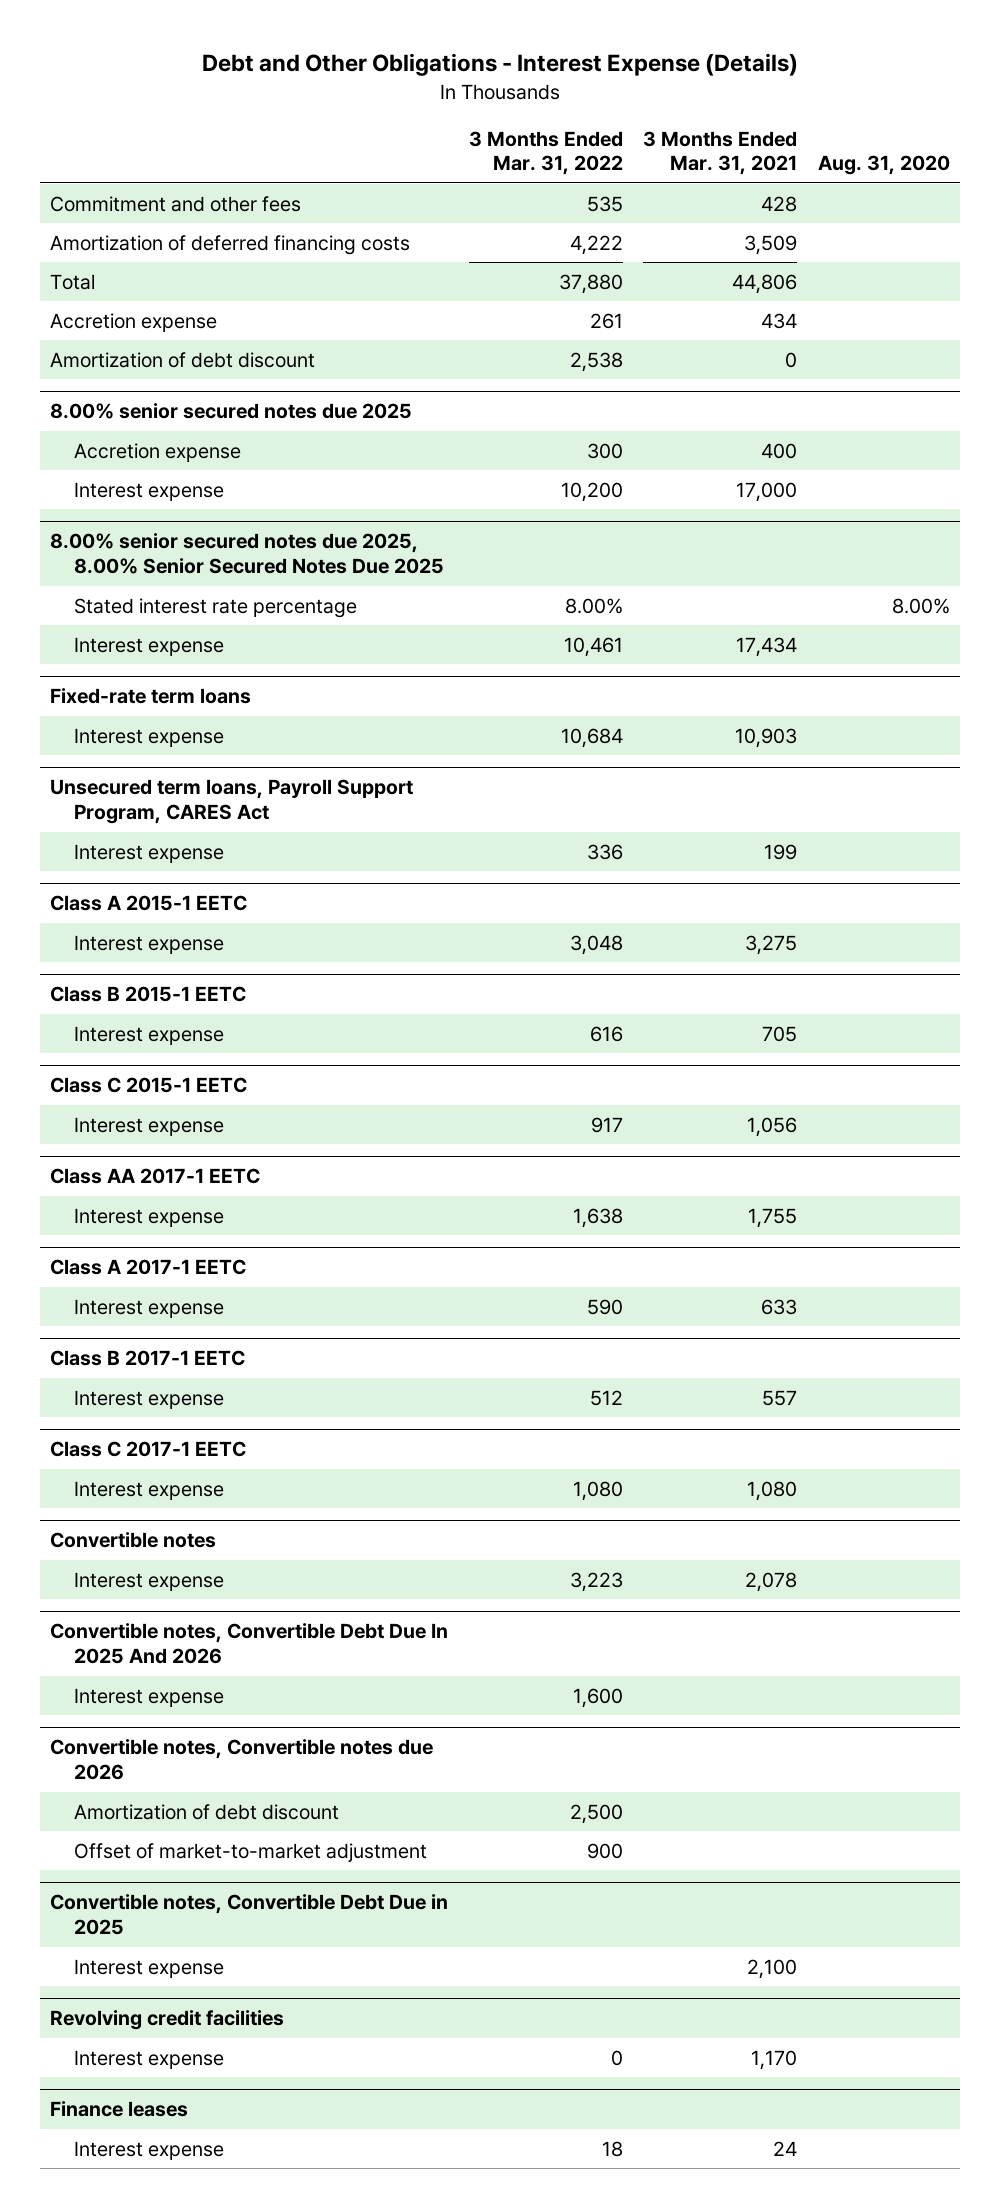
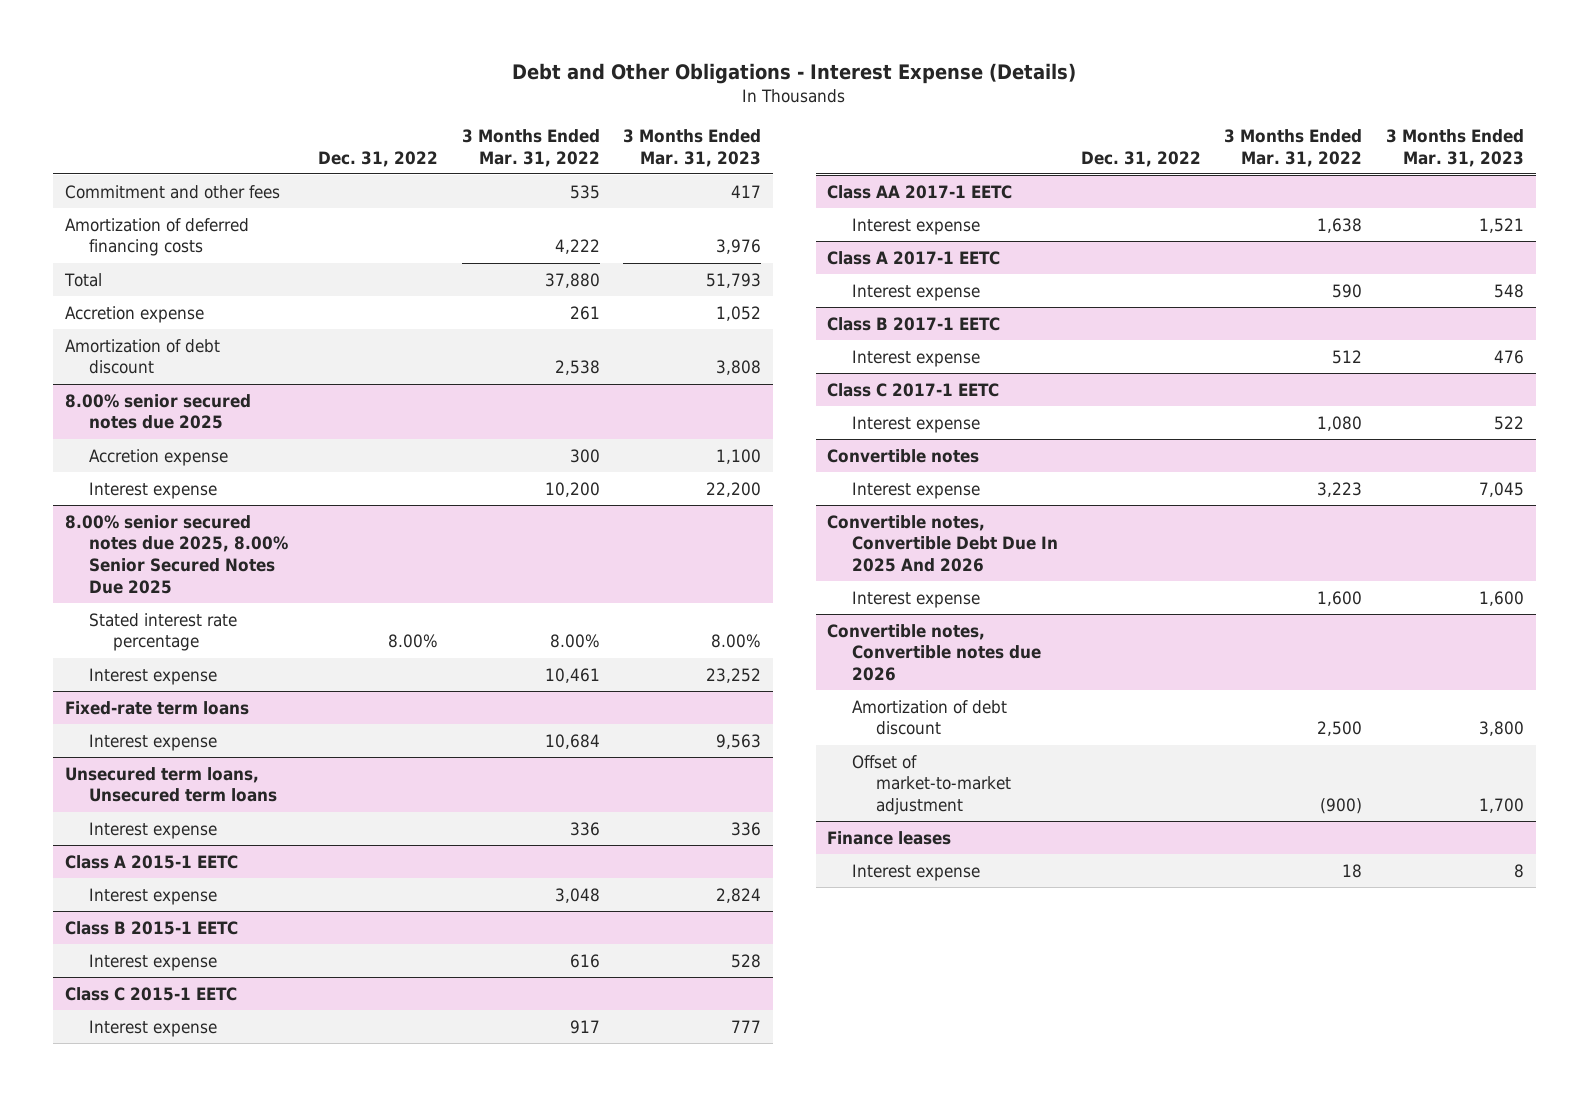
- | 3 Months Ended Mar. 31, 2022 | 3 Months Ended Mar. 31, 2021 | Aug. 31, 2020
+ | Dec. 31, 2022 | 3 Months Ended Mar. 31, 2022 | 3 Months Ended Mar. 31, 2023
- Unsecured term loans, Payroll Support Program, CARES Act
+ Unsecured term loans, Unsecured term loans
@ Convertible notes, Convertible notes due 2026
- Offset of market-to-market adjustment | 900 | |
- Convertible notes, Convertible Debt Due in 2025
- Interest expense | | 2,100 |
- Revolving credit facilities
- Interest expense | 0 | 1,170 |
@ Convertible notes, Convertible notes due 2026
+ Offset of market-to-market adjustment | | (900) | 1,700

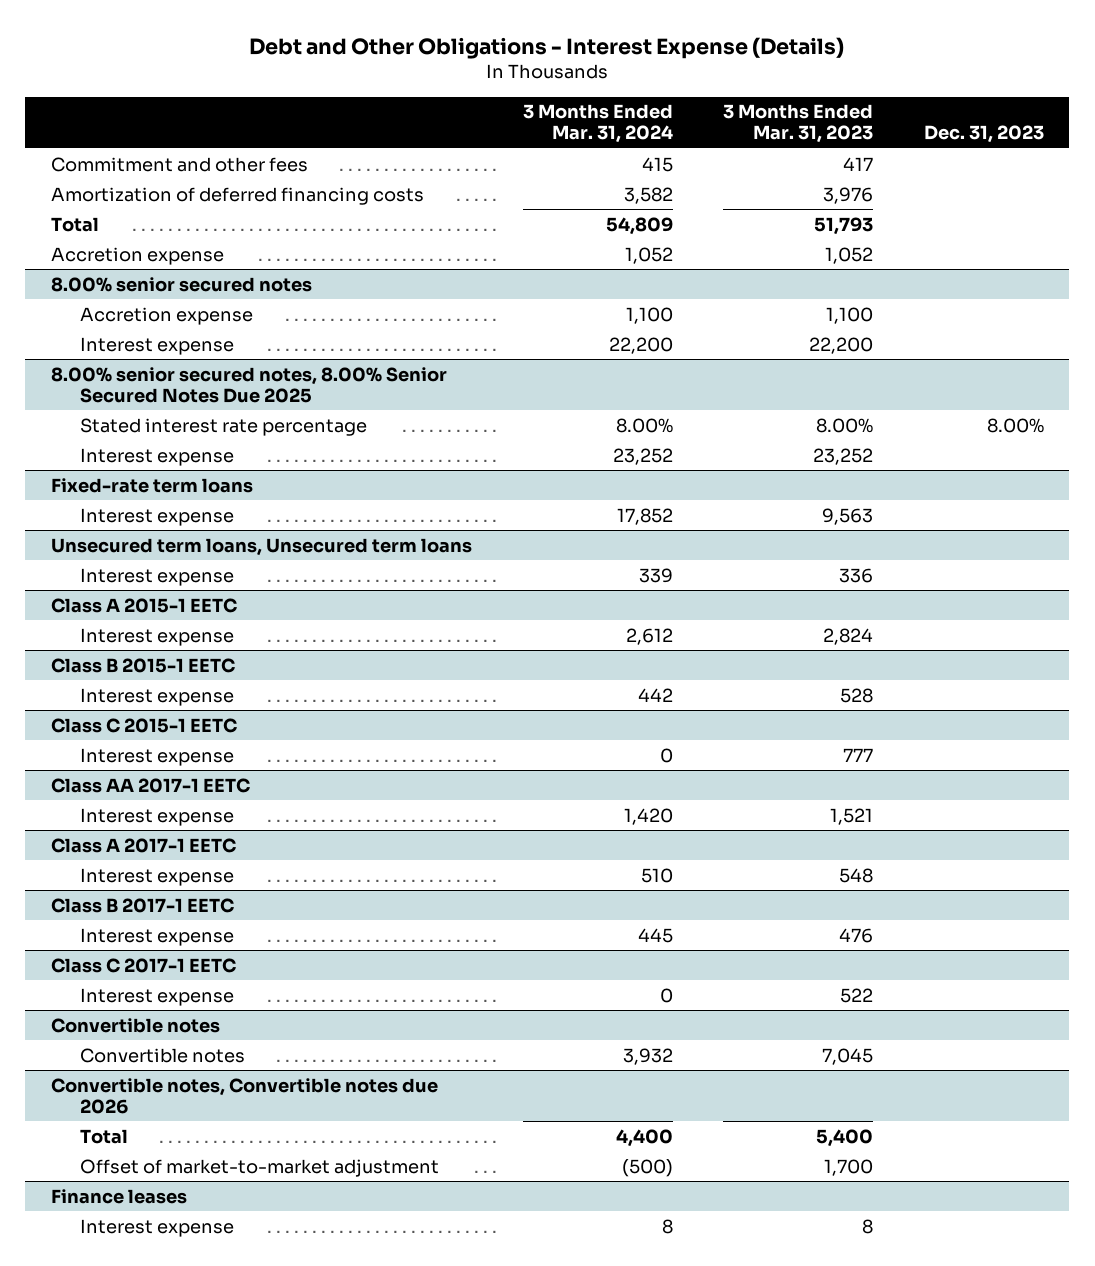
- | Dec. 31, 2022 | 3 Months Ended Mar. 31, 2022 | 3 Months Ended Mar. 31, 2023
+ | 3 Months Ended Mar. 31, 2024 | 3 Months Ended Mar. 31, 2023 | Dec. 31, 2023
- Amortization of debt discount | | 2,538 | 3,808
- 8.00% senior secured notes due 2025
+ 8.00% senior secured notes
- 8.00% senior secured notes due 2025, 8.00% Senior Secured Notes Due 2025
+ 8.00% senior secured notes, 8.00% Senior Secured Notes Due 2025
@ Convertible notes
- Interest expense | | 3,223 | 7,045
- Convertible notes, Convertible Debt Due In 2025 And 2026
- Interest expense | | 1,600 | 1,600
@ Convertible notes
+ Convertible notes | 3,932 | 7,045 |
@ Convertible notes, Convertible notes due 2026
- Amortization of debt discount | | 2,500 | 3,800
+ Total | 4,400 | 5,400 |

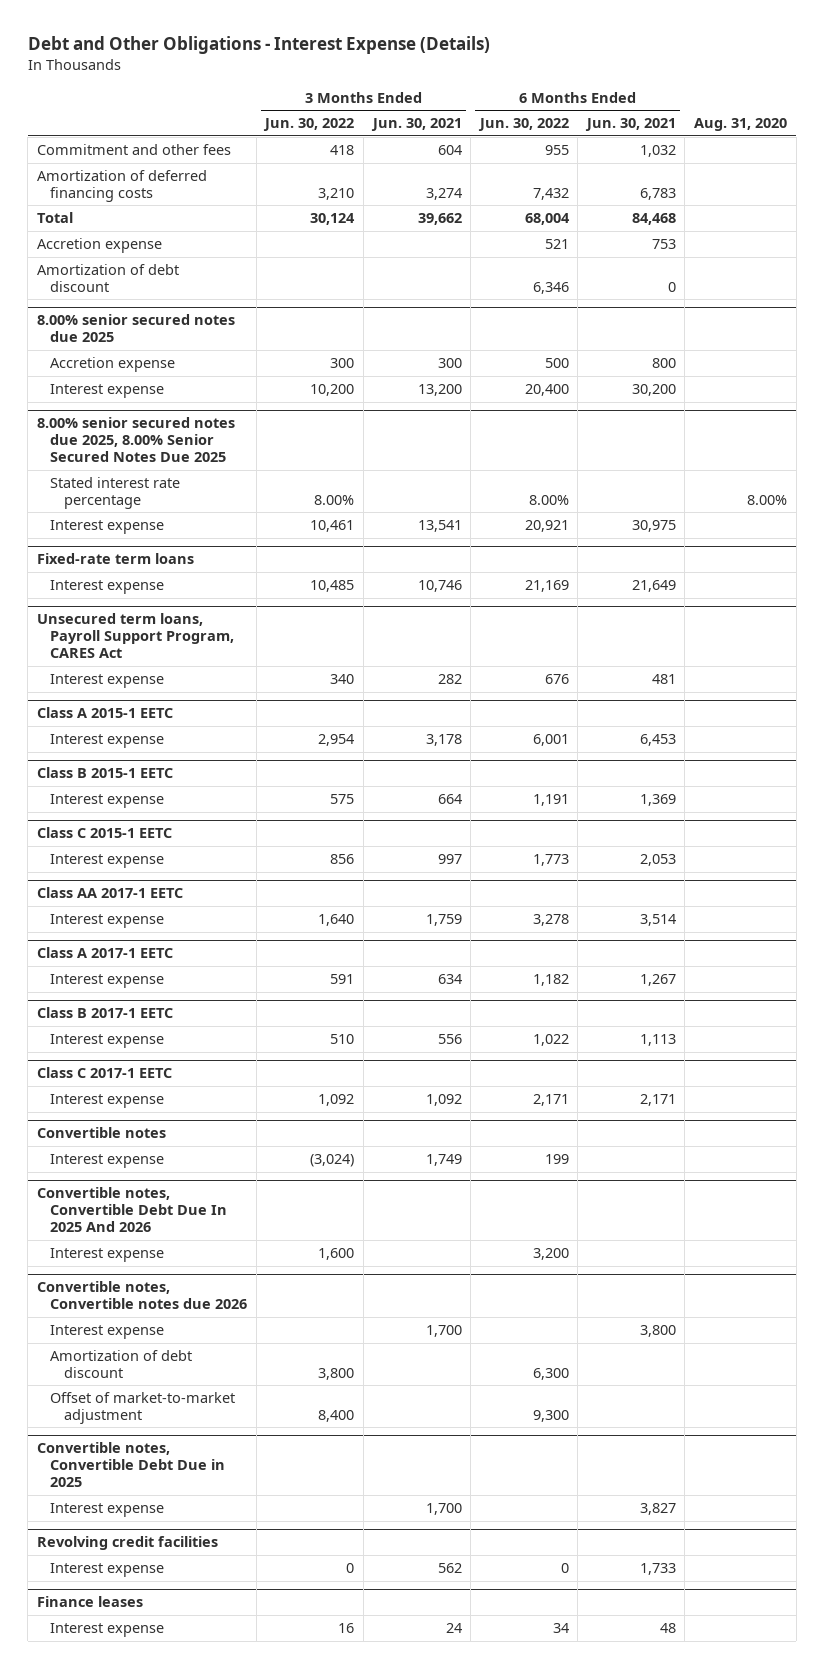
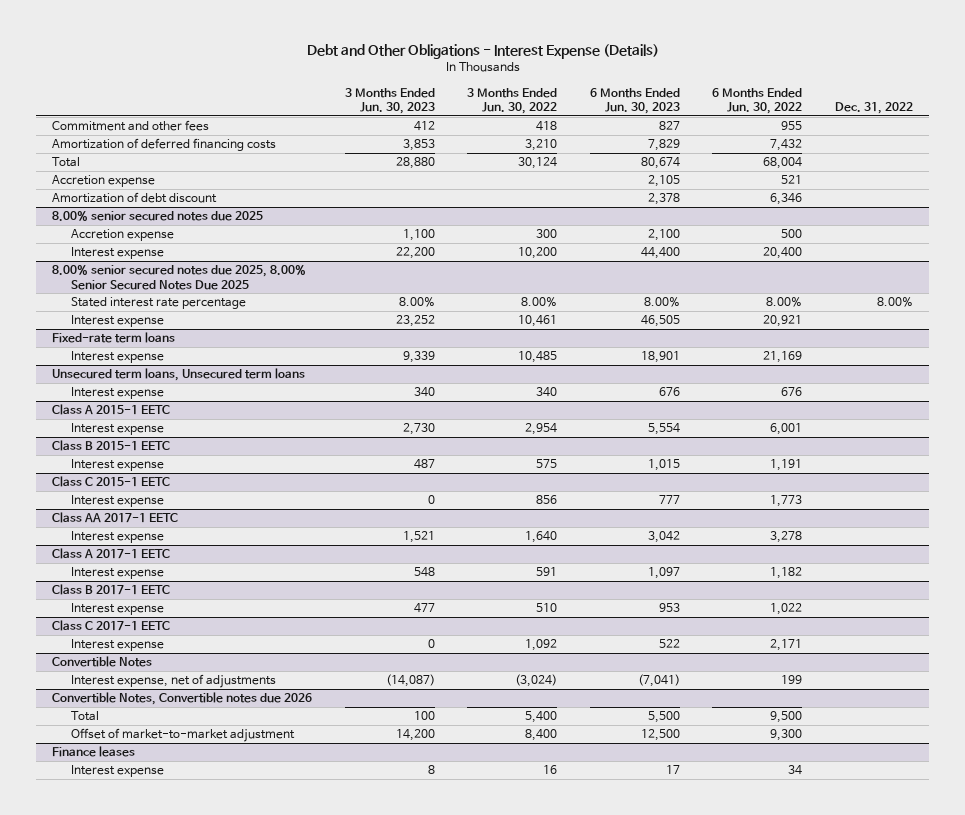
- | 3 Months Ended Jun. 30, 2022 | 3 Months Ended Jun. 30, 2021 | 6 Months Ended Jun. 30, 2022 | 6 Months Ended Jun. 30, 2021 | Aug. 31, 2020
+ | 3 Months Ended Jun. 30, 2023 | 3 Months Ended Jun. 30, 2022 | 6 Months Ended Jun. 30, 2023 | 6 Months Ended Jun. 30, 2022 | Dec. 31, 2022
- Unsecured term loans, Payroll Support Program, CARES Act
+ Unsecured term loans, Unsecured term loans
- Convertible notes
- Interest expense | (3,024) | 1,749 | 199 | |
- Convertible notes, Convertible Debt Due In 2025 And 2026
- Interest expense | 1,600 | | 3,200 | |
- Convertible notes, Convertible notes due 2026
- Interest expense | | 1,700 | | 3,800 |
- Amortization of debt discount | 3,800 | | 6,300 | |
+ Convertible Notes
+ Interest expense, net of adjustments | (14,087) | (3,024) | (7,041) | 199 |
+ Convertible Notes, Convertible notes due 2026
+ Total | 100 | 5,400 | 5,500 | 9,500 |
- Convertible notes, Convertible Debt Due in 2025
- Interest expense | | 1,700 | | 3,827 |
- Revolving credit facilities
- Interest expense | 0 | 562 | 0 | 1,733 |

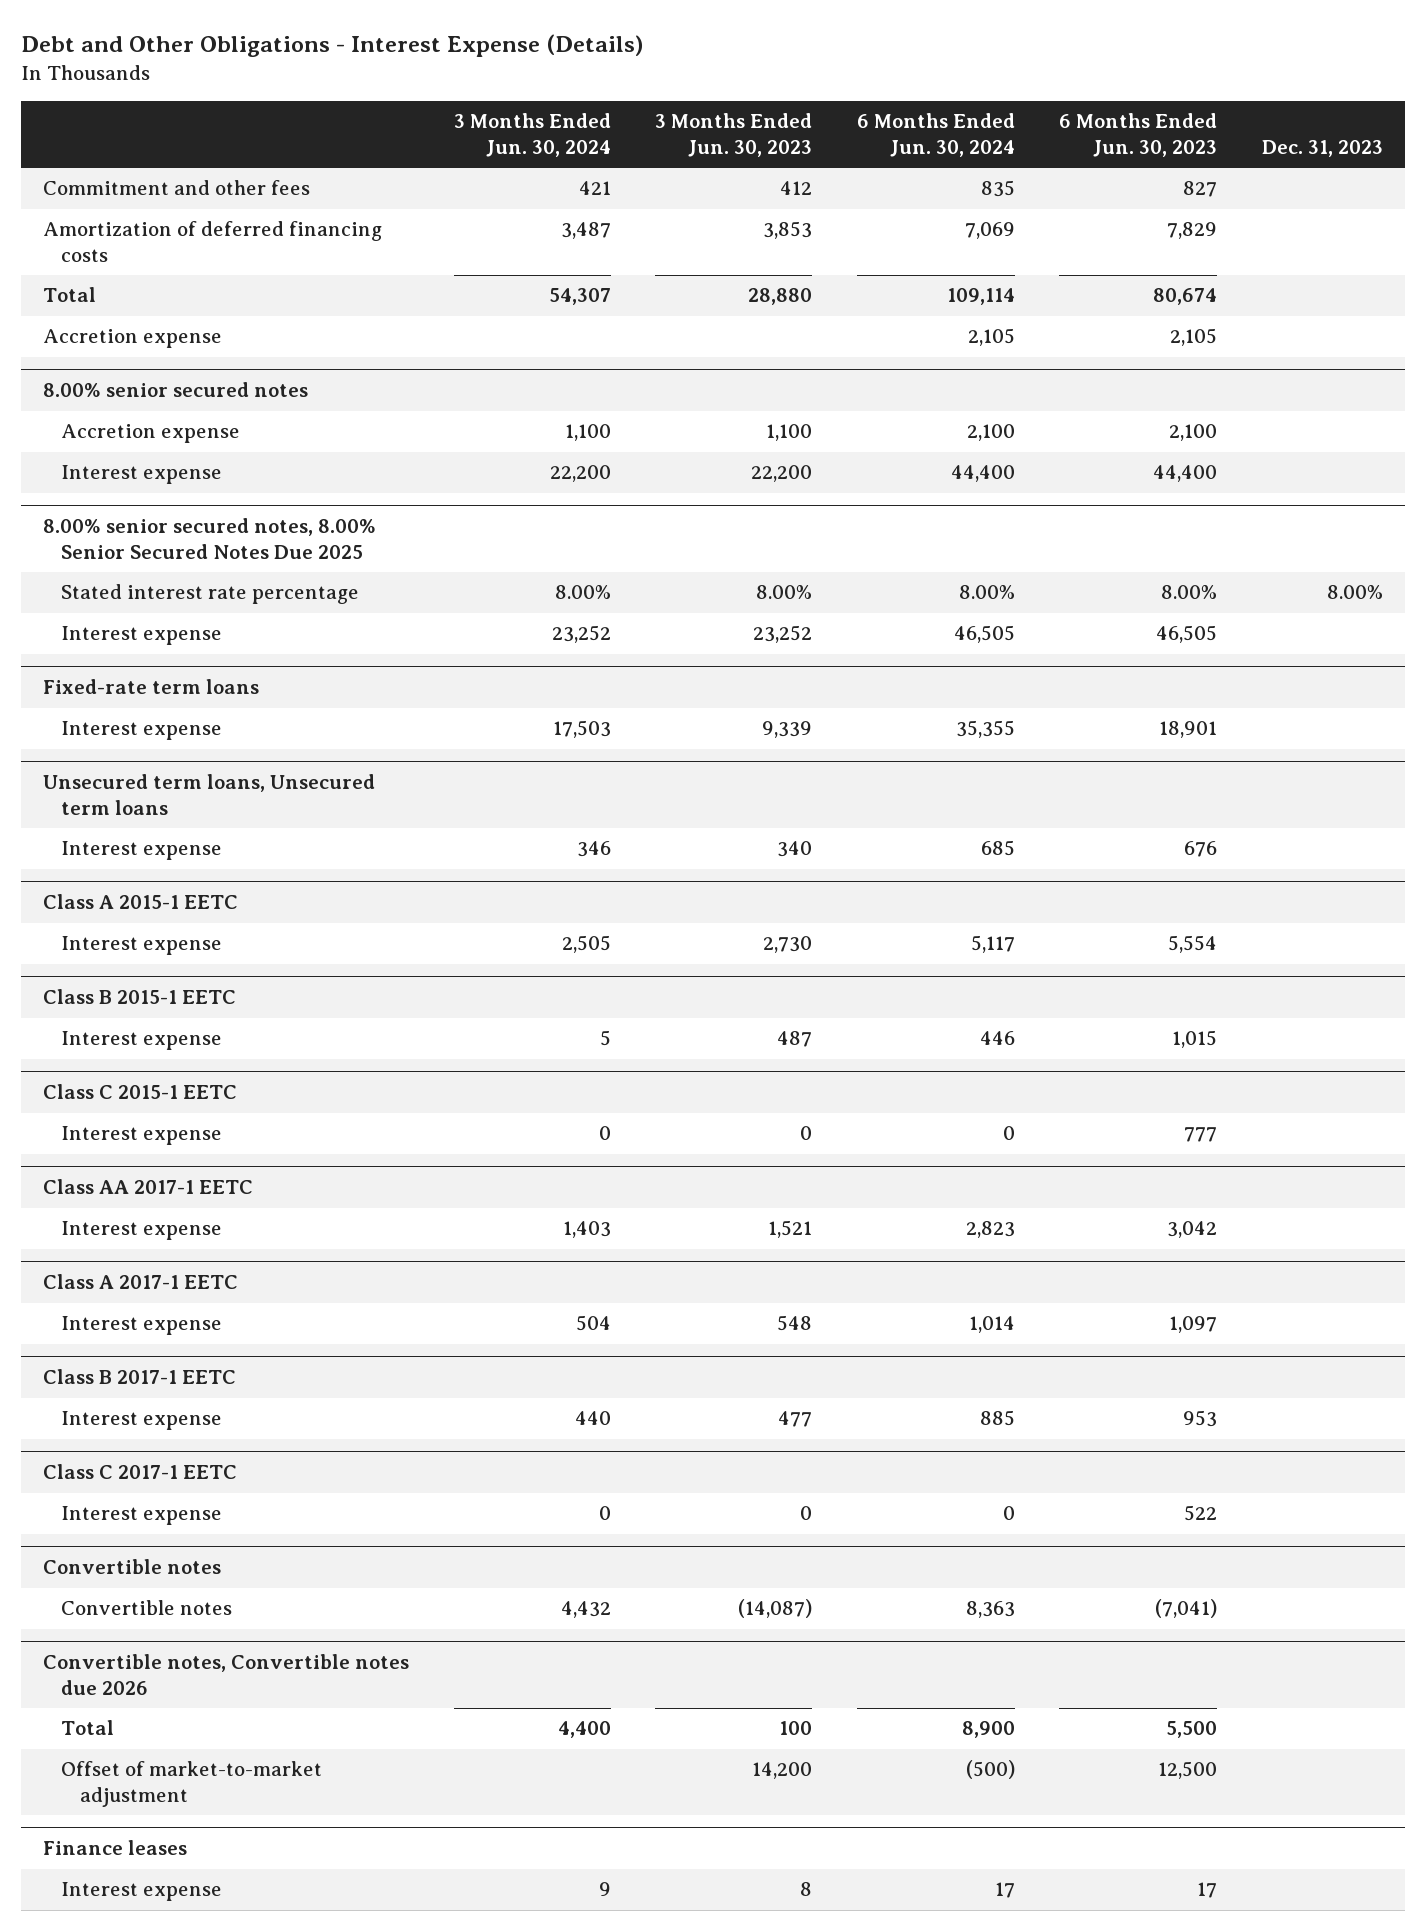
- | 3 Months Ended Jun. 30, 2023 | 3 Months Ended Jun. 30, 2022 | 6 Months Ended Jun. 30, 2023 | 6 Months Ended Jun. 30, 2022 | Dec. 31, 2022
+ | 3 Months Ended Jun. 30, 2024 | 3 Months Ended Jun. 30, 2023 | 6 Months Ended Jun. 30, 2024 | 6 Months Ended Jun. 30, 2023 | Dec. 31, 2023
- Amortization of debt discount | | | 2,378 | 6,346 |
- 8.00% senior secured notes due 2025
+ 8.00% senior secured notes
- 8.00% senior secured notes due 2025, 8.00% Senior Secured Notes Due 2025
+ 8.00% senior secured notes, 8.00% Senior Secured Notes Due 2025
- Convertible Notes
- Interest expense, net of adjustments | (14,087) | (3,024) | (7,041) | 199 |
- Convertible Notes, Convertible notes due 2026
+ Convertible notes
+ Convertible notes | 4,432 | (14,087) | 8,363 | (7,041) |
+ Convertible notes, Convertible notes due 2026

